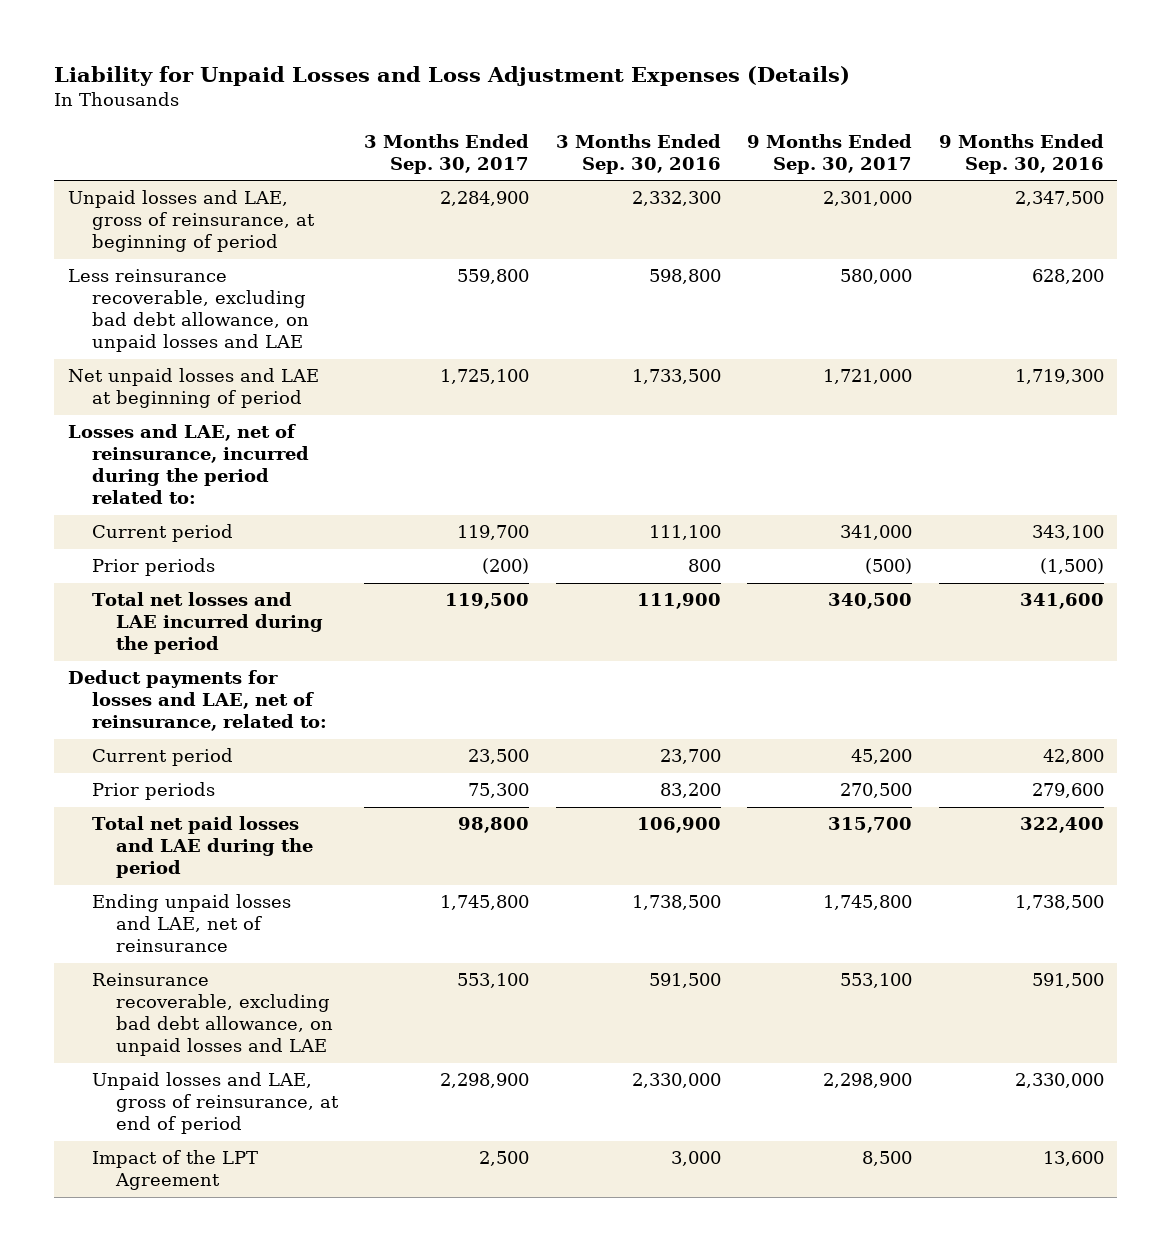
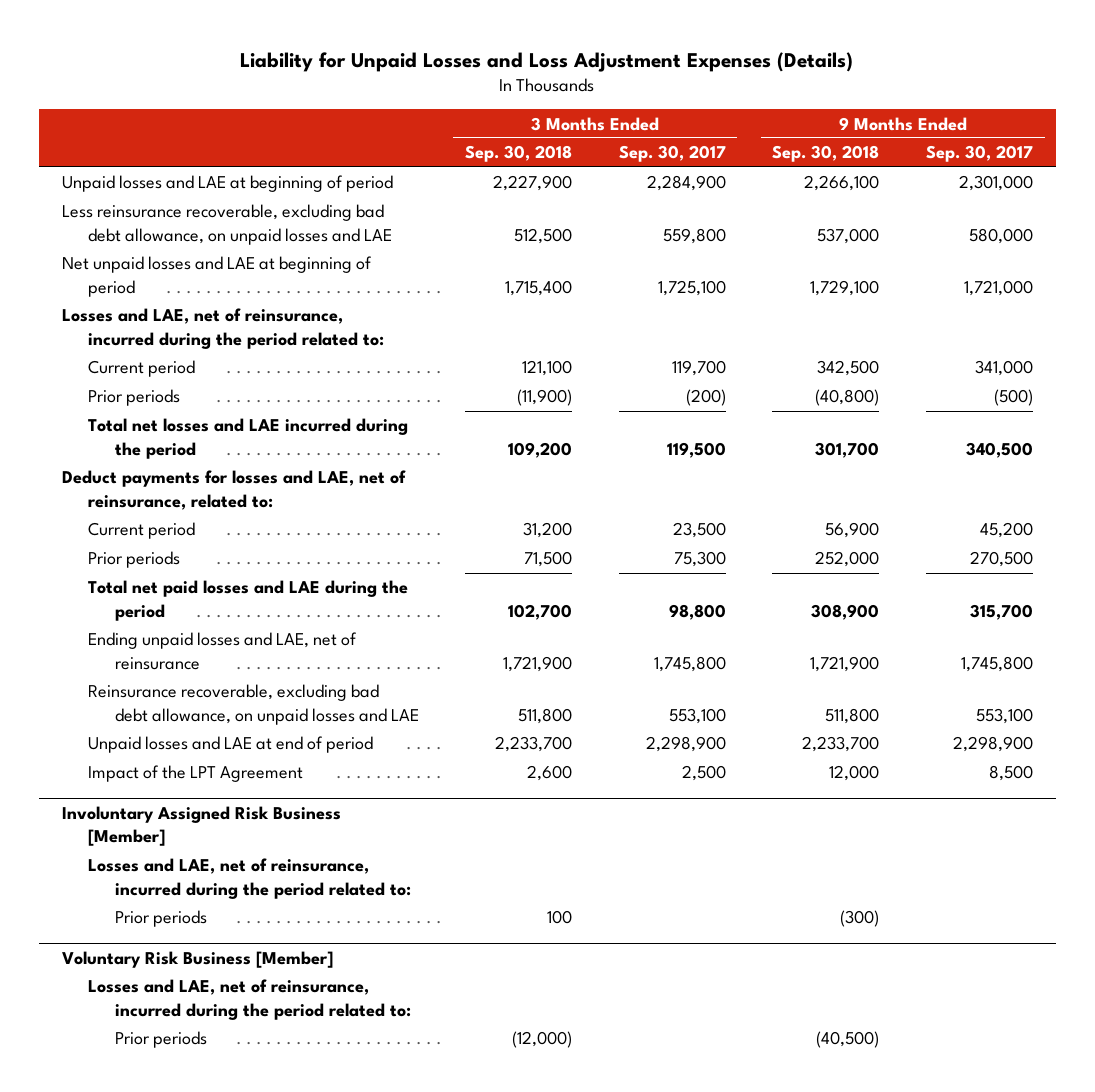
- | 3 Months Ended Sep. 30, 2017 | 3 Months Ended Sep. 30, 2016 | 9 Months Ended Sep. 30, 2017 | 9 Months Ended Sep. 30, 2016
+ | 3 Months Ended Sep. 30, 2018 | 3 Months Ended Sep. 30, 2017 | 9 Months Ended Sep. 30, 2018 | 9 Months Ended Sep. 30, 2017
- Unpaid losses and LAE, gross of reinsurance, at beginning of period | 2,284,900 | 2,332,300 | 2,301,000 | 2,347,500
+ Unpaid losses and LAE at beginning of period | 2,227,900 | 2,284,900 | 2,266,100 | 2,301,000
- Unpaid losses and LAE, gross of reinsurance, at end of period | 2,298,900 | 2,330,000 | 2,298,900 | 2,330,000
+ Unpaid losses and LAE at end of period | 2,233,700 | 2,298,900 | 2,233,700 | 2,298,900
+ Involuntary Assigned Risk Business [Member]
+ Losses and LAE, net of reinsurance, incurred during the period related to:
+ Prior periods | 100 | | (300) |
+ Voluntary Risk Business [Member]
+ Losses and LAE, net of reinsurance, incurred during the period related to:
+ Prior periods | (12,000) | | (40,500) |

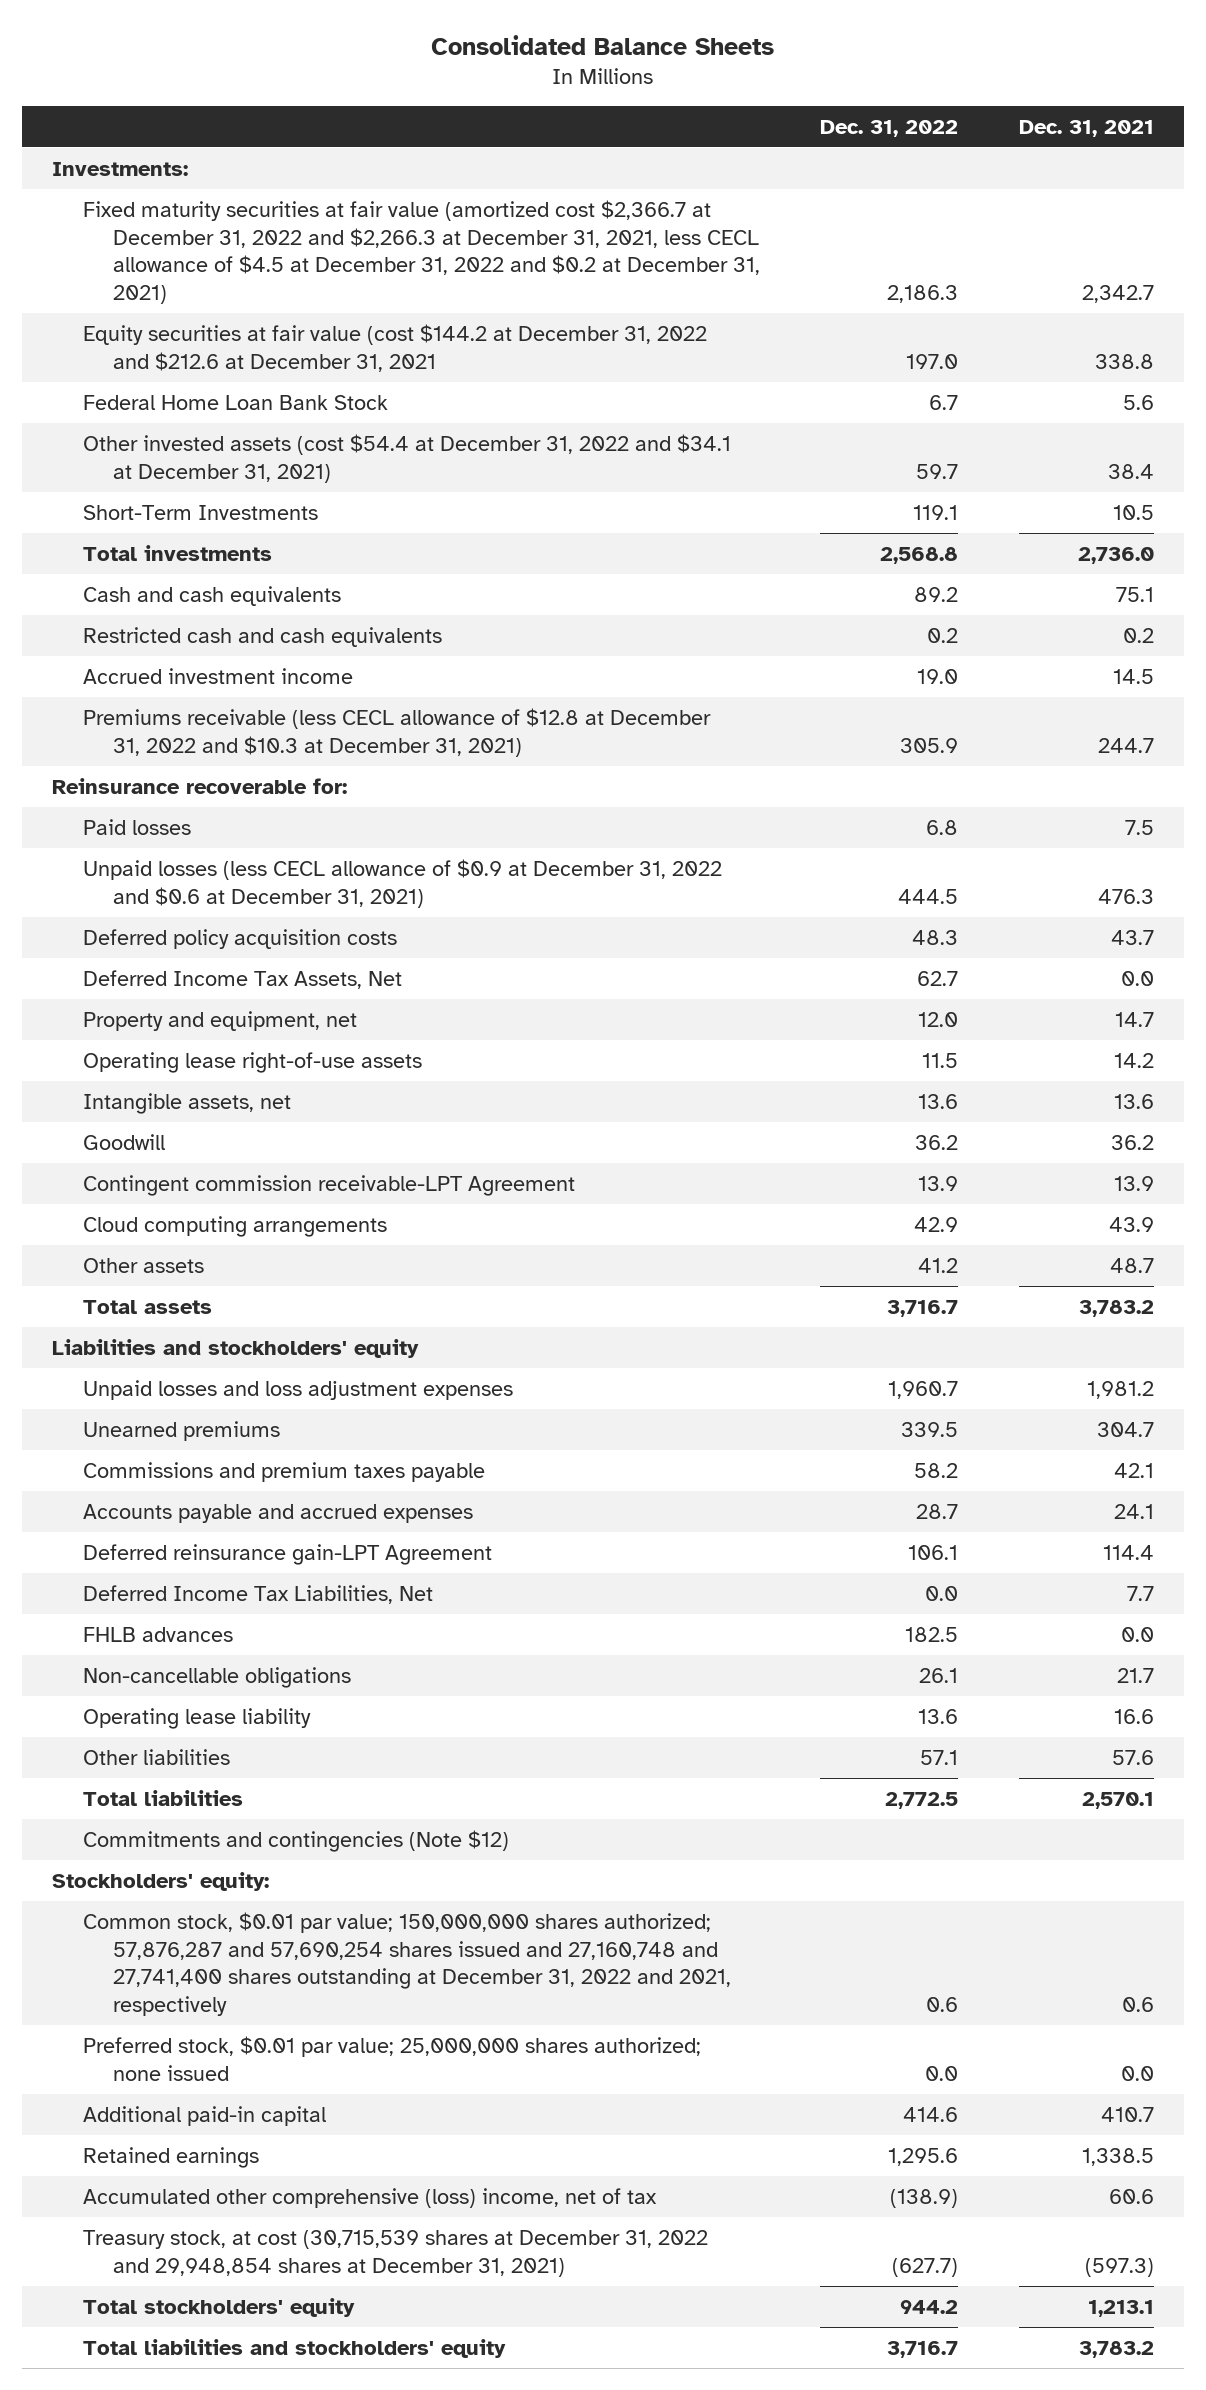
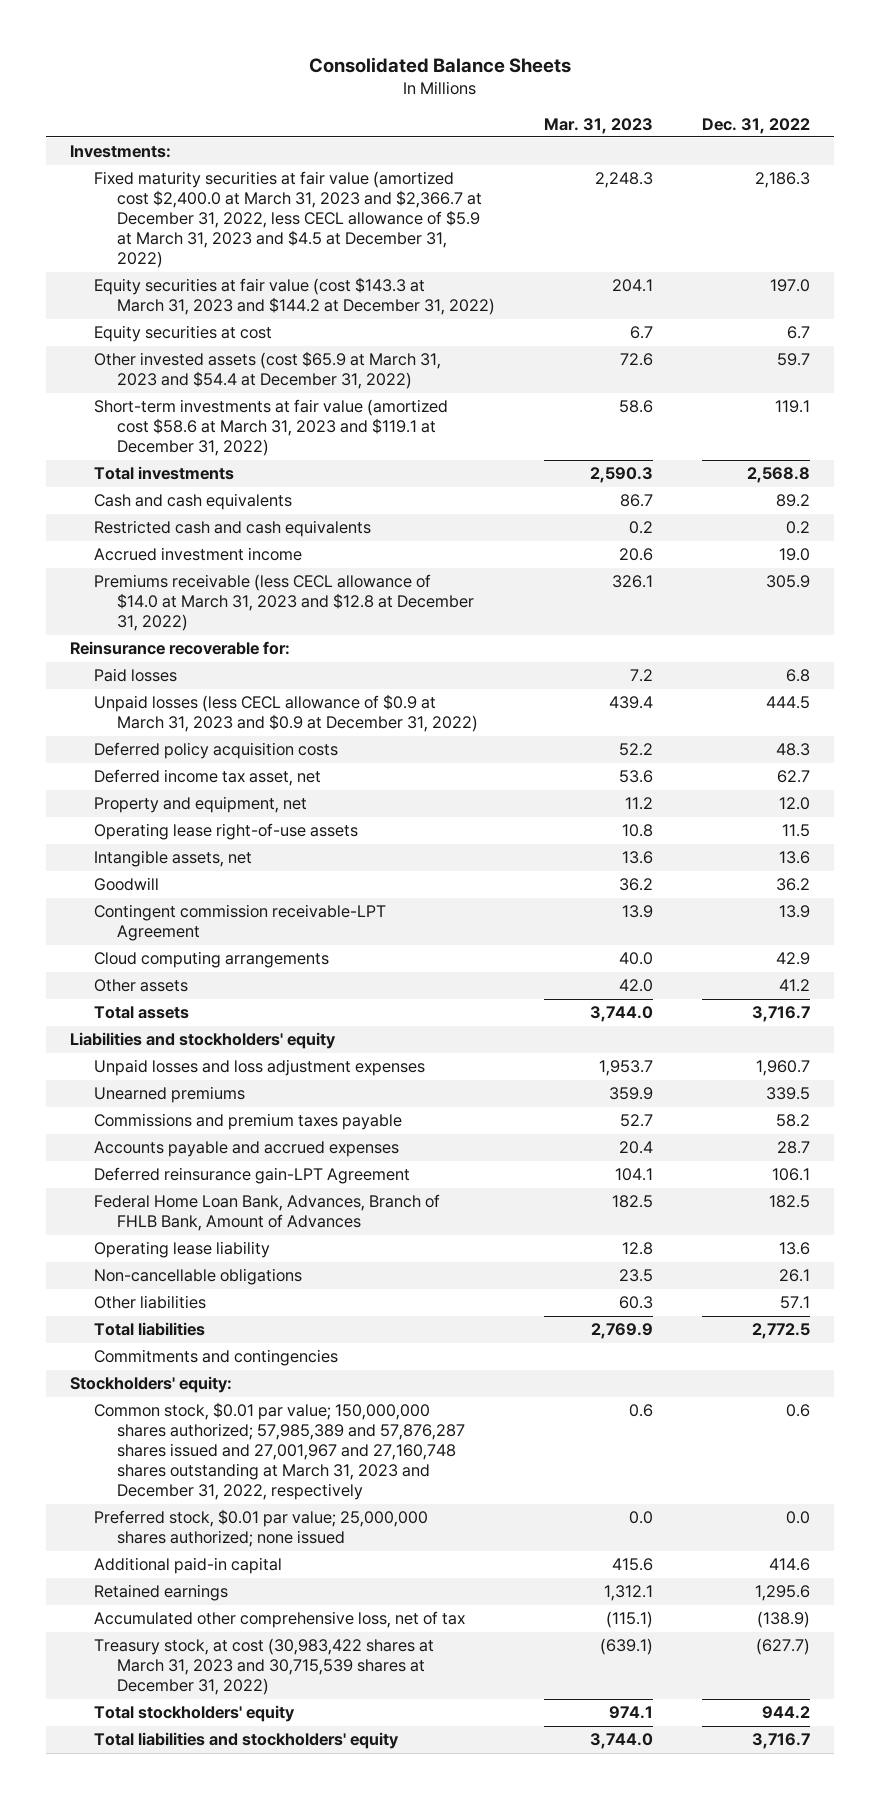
- | Dec. 31, 2022 | Dec. 31, 2021
+ | Mar. 31, 2023 | Dec. 31, 2022
- Fixed maturity securities at fair value (amortized cost $2,366.7 at December 31, 2022 and $2,266.3 at December 31, 2021, less CECL allowance of $4.5 at December 31, 2022 and $0.2 at December 31, 2021) | 2,186.3 | 2,342.7
- Equity securities at fair value (cost $144.2 at December 31, 2022 and $212.6 at December 31, 2021 | 197.0 | 338.8
- Federal Home Loan Bank Stock | 6.7 | 5.6
- Other invested assets (cost $54.4 at December 31, 2022 and $34.1 at December 31, 2021) | 59.7 | 38.4
- Short-Term Investments | 119.1 | 10.5
+ Fixed maturity securities at fair value (amortized cost $2,400.0 at March 31, 2023 and $2,366.7 at December 31, 2022, less CECL allowance of $5.9 at March 31, 2023 and $4.5 at December 31, 2022) | 2,248.3 | 2,186.3
+ Equity securities at fair value (cost $143.3 at March 31, 2023 and $144.2 at December 31, 2022) | 204.1 | 197.0
+ Equity securities at cost | 6.7 | 6.7
+ Other invested assets (cost $65.9 at March 31, 2023 and $54.4 at December 31, 2022) | 72.6 | 59.7
+ Short-term investments at fair value (amortized cost $58.6 at March 31, 2023 and $119.1 at December 31, 2022) | 58.6 | 119.1
- Premiums receivable (less CECL allowance of $12.8 at December 31, 2022 and $10.3 at December 31, 2021) | 305.9 | 244.7
+ Premiums receivable (less CECL allowance of $14.0 at March 31, 2023 and $12.8 at December 31, 2022) | 326.1 | 305.9
- Unpaid losses (less CECL allowance of $0.9 at December 31, 2022 and $0.6 at December 31, 2021) | 444.5 | 476.3
+ Unpaid losses (less CECL allowance of $0.9 at March 31, 2023 and $0.9 at December 31, 2022) | 439.4 | 444.5
- Deferred Income Tax Assets, Net | 62.7 | 0.0
+ Deferred income tax asset, net | 53.6 | 62.7
- Deferred Income Tax Liabilities, Net | 0.0 | 7.7
- FHLB advances | 182.5 | 0.0
+ Federal Home Loan Bank, Advances, Branch of FHLB Bank, Amount of Advances | 182.5 | 182.5
moved down: Non-cancellable obligations | 23.5 | 26.1
- Commitments and contingencies (Note $12)
+ Commitments and contingencies
- Common stock, $0.01 par value; 150,000,000 shares authorized; 57,876,287 and 57,690,254 shares issued and 27,160,748 and 27,741,400 shares outstanding at December 31, 2022 and 2021, respectively | 0.6 | 0.6
+ Common stock, $0.01 par value; 150,000,000 shares authorized; 57,985,389 and 57,876,287 shares issued and 27,001,967 and 27,160,748 shares outstanding at March 31, 2023 and December 31, 2022, respectively | 0.6 | 0.6
- Accumulated other comprehensive (loss) income, net of tax | (138.9) | 60.6
- Treasury stock, at cost (30,715,539 shares at December 31, 2022 and 29,948,854 shares at December 31, 2021) | (627.7) | (597.3)
+ Accumulated other comprehensive loss, net of tax | (115.1) | (138.9)
+ Treasury stock, at cost (30,983,422 shares at March 31, 2023 and 30,715,539 shares at December 31, 2022) | (639.1) | (627.7)

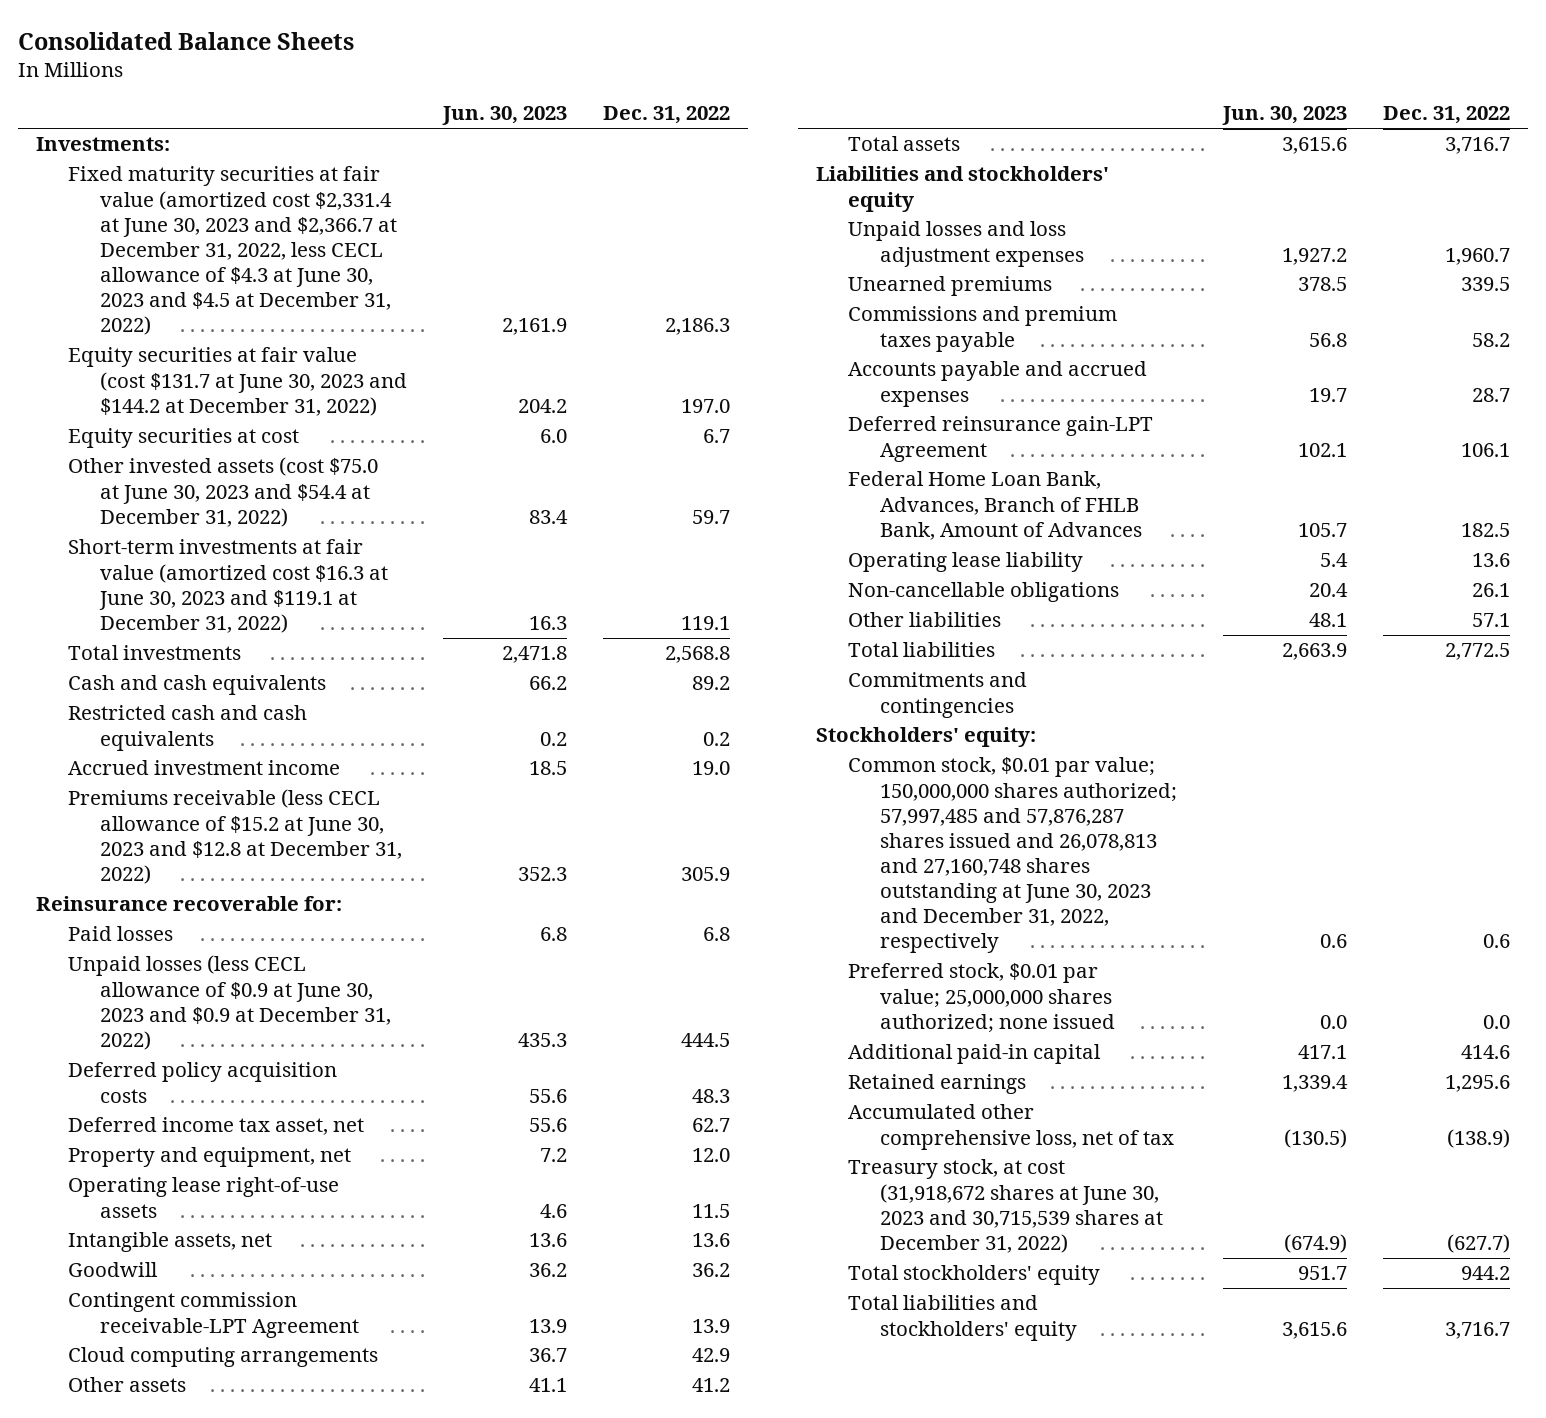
- | Mar. 31, 2023 | Dec. 31, 2022
+ | Jun. 30, 2023 | Dec. 31, 2022
- Fixed maturity securities at fair value (amortized cost $2,400.0 at March 31, 2023 and $2,366.7 at December 31, 2022, less CECL allowance of $5.9 at March 31, 2023 and $4.5 at December 31, 2022) | 2,248.3 | 2,186.3
- Equity securities at fair value (cost $143.3 at March 31, 2023 and $144.2 at December 31, 2022) | 204.1 | 197.0
+ Fixed maturity securities at fair value (amortized cost $2,331.4 at June 30, 2023 and $2,366.7 at December 31, 2022, less CECL allowance of $4.3 at June 30, 2023 and $4.5 at December 31, 2022) | 2,161.9 | 2,186.3
+ Equity securities at fair value (cost $131.7 at June 30, 2023 and $144.2 at December 31, 2022) | 204.2 | 197.0
- Other invested assets (cost $65.9 at March 31, 2023 and $54.4 at December 31, 2022) | 72.6 | 59.7
- Short-term investments at fair value (amortized cost $58.6 at March 31, 2023 and $119.1 at December 31, 2022) | 58.6 | 119.1
+ Other invested assets (cost $75.0 at June 30, 2023 and $54.4 at December 31, 2022) | 83.4 | 59.7
+ Short-term investments at fair value (amortized cost $16.3 at June 30, 2023 and $119.1 at December 31, 2022) | 16.3 | 119.1
- Premiums receivable (less CECL allowance of $14.0 at March 31, 2023 and $12.8 at December 31, 2022) | 326.1 | 305.9
+ Premiums receivable (less CECL allowance of $15.2 at June 30, 2023 and $12.8 at December 31, 2022) | 352.3 | 305.9
- Unpaid losses (less CECL allowance of $0.9 at March 31, 2023 and $0.9 at December 31, 2022) | 439.4 | 444.5
+ Unpaid losses (less CECL allowance of $0.9 at June 30, 2023 and $0.9 at December 31, 2022) | 435.3 | 444.5
- Common stock, $0.01 par value; 150,000,000 shares authorized; 57,985,389 and 57,876,287 shares issued and 27,001,967 and 27,160,748 shares outstanding at March 31, 2023 and December 31, 2022, respectively | 0.6 | 0.6
+ Common stock, $0.01 par value; 150,000,000 shares authorized; 57,997,485 and 57,876,287 shares issued and 26,078,813 and 27,160,748 shares outstanding at June 30, 2023 and December 31, 2022, respectively | 0.6 | 0.6
- Treasury stock, at cost (30,983,422 shares at March 31, 2023 and 30,715,539 shares at December 31, 2022) | (639.1) | (627.7)
+ Treasury stock, at cost (31,918,672 shares at June 30, 2023 and 30,715,539 shares at December 31, 2022) | (674.9) | (627.7)

